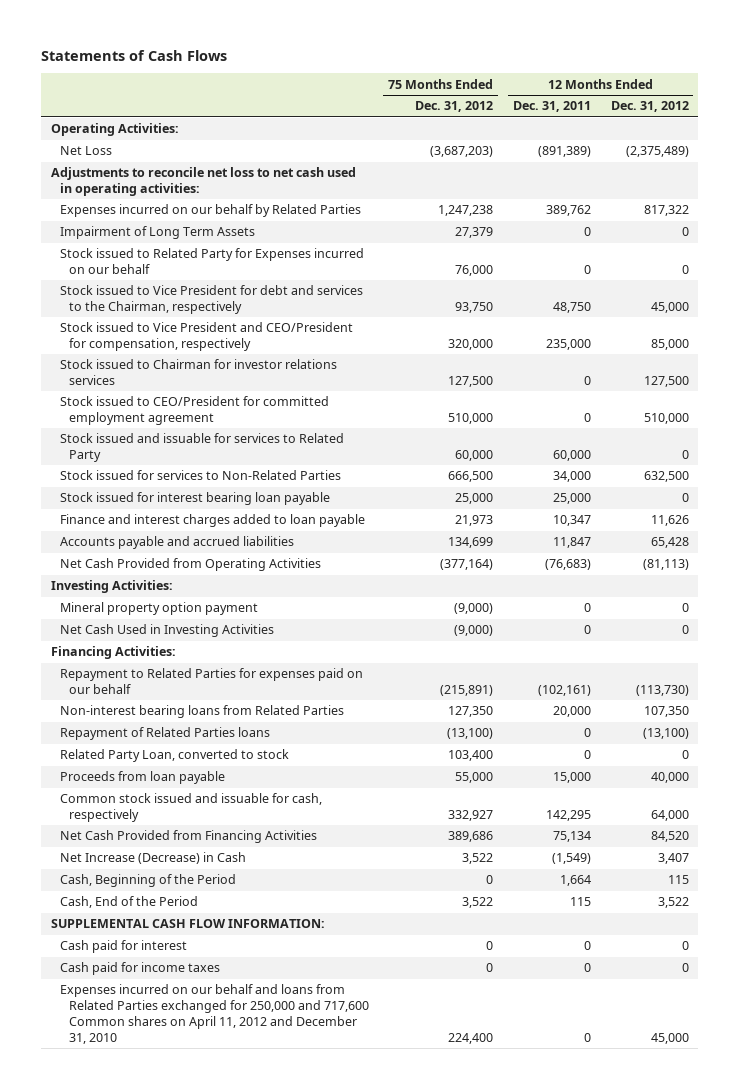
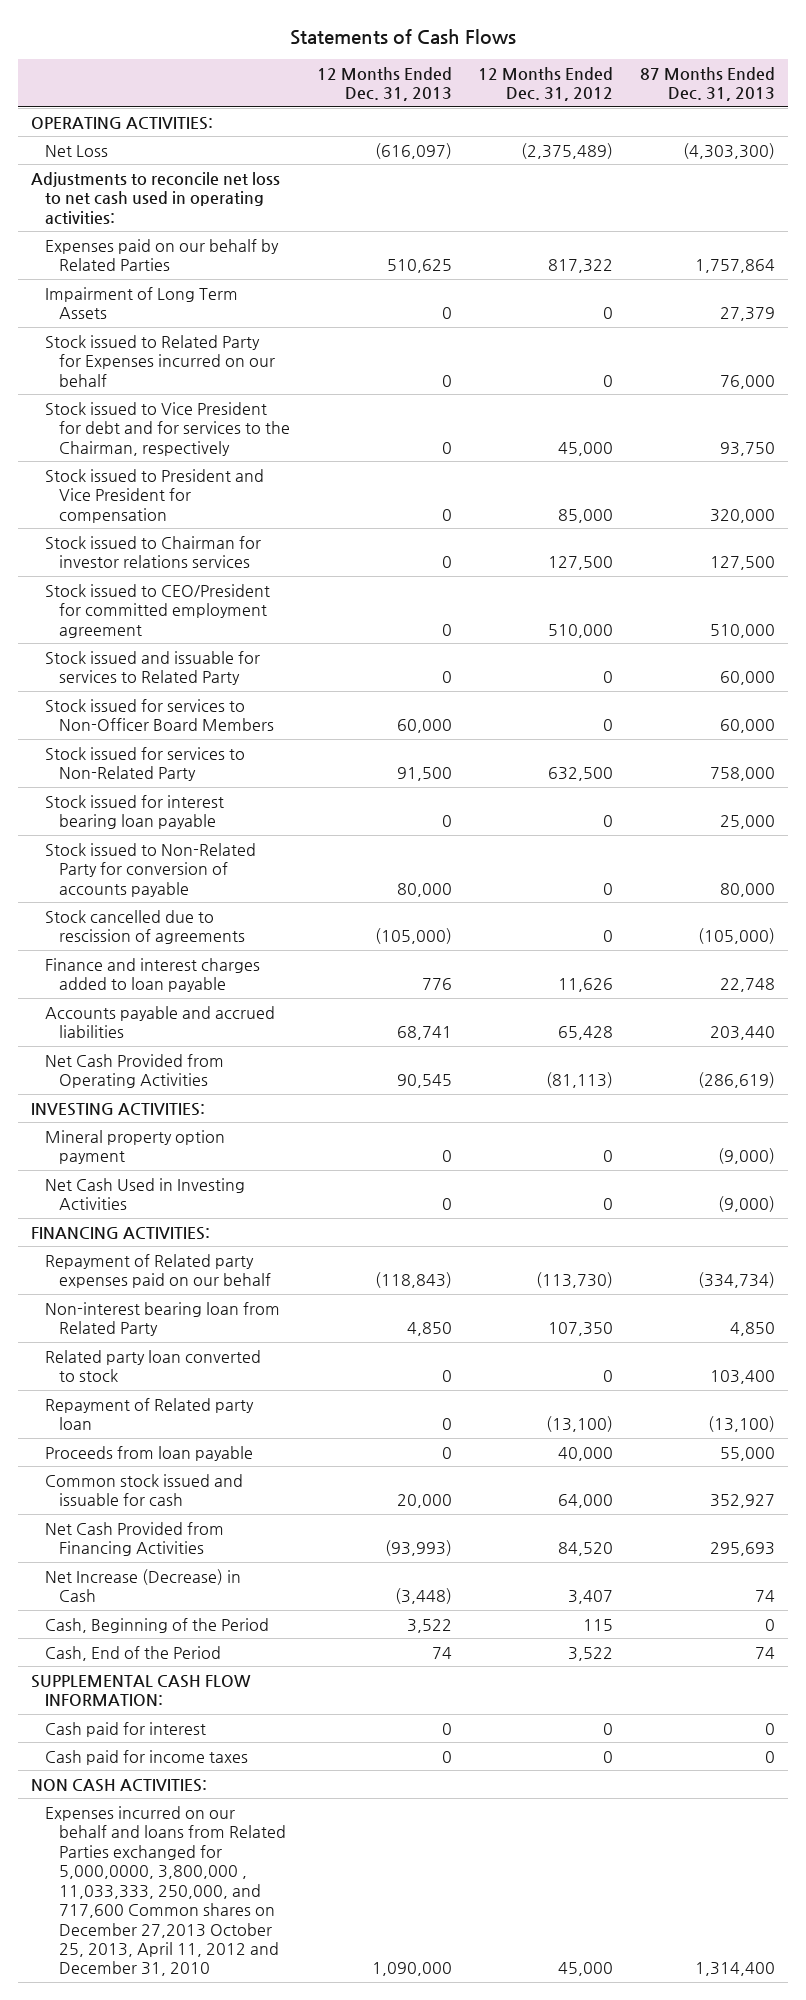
- | 75 Months Ended Dec. 31, 2012 | 12 Months Ended Dec. 31, 2011 | 12 Months Ended Dec. 31, 2012
+ | 12 Months Ended Dec. 31, 2013 | 12 Months Ended Dec. 31, 2012 | 87 Months Ended Dec. 31, 2013
- Operating Activities:
+ OPERATING ACTIVITIES:
- Expenses incurred on our behalf by Related Parties | 1,247,238 | 389,762 | 817,322
+ Expenses paid on our behalf by Related Parties | 510,625 | 817,322 | 1,757,864
- Stock issued to Vice President for debt and services to the Chairman, respectively | 93,750 | 48,750 | 45,000
- Stock issued to Vice President and CEO/President for compensation, respectively | 320,000 | 235,000 | 85,000
+ Stock issued to Vice President for debt and for services to the Chairman, respectively | 0 | 45,000 | 93,750
+ Stock issued to President and Vice President for compensation | 0 | 85,000 | 320,000
- Stock issued for services to Non-Related Parties | 666,500 | 34,000 | 632,500
+ Stock issued for services to Non-Officer Board Members | 60,000 | 0 | 60,000
+ Stock issued for services to Non-Related Party | 91,500 | 632,500 | 758,000
+ Stock issued to Non-Related Party for conversion of accounts payable | 80,000 | 0 | 80,000
+ Stock cancelled due to rescission of agreements | (105,000) | 0 | (105,000)
- Investing Activities:
+ INVESTING ACTIVITIES:
- Financing Activities:
- Repayment to Related Parties for expenses paid on our behalf | (215,891) | (102,161) | (113,730)
- Non-interest bearing loans from Related Parties | 127,350 | 20,000 | 107,350
- Repayment of Related Parties loans | (13,100) | 0 | (13,100)
- Related Party Loan, converted to stock | 103,400 | 0 | 0
+ FINANCING ACTIVITIES:
+ Repayment of Related party expenses paid on our behalf | (118,843) | (113,730) | (334,734)
+ Non-interest bearing loan from Related Party | 4,850 | 107,350 | 4,850
+ Related party loan converted to stock | 0 | 0 | 103,400
+ Repayment of Related party loan | 0 | (13,100) | (13,100)
- Common stock issued and issuable for cash, respectively | 332,927 | 142,295 | 64,000
+ Common stock issued and issuable for cash | 20,000 | 64,000 | 352,927
- Expenses incurred on our behalf and loans from Related Parties exchanged for 250,000 and 717,600 Common shares on April 11, 2012 and December 31, 2010 | 224,400 | 0 | 45,000
+ NON CASH ACTIVITIES:
+ Expenses incurred on our behalf and loans from Related Parties exchanged for 5,000,0000, 3,800,000 , 11,033,333, 250,000, and 717,600 Common shares on December 27,2013 October 25, 2013, April 11, 2012 and December 31, 2010 | 1,090,000 | 45,000 | 1,314,400

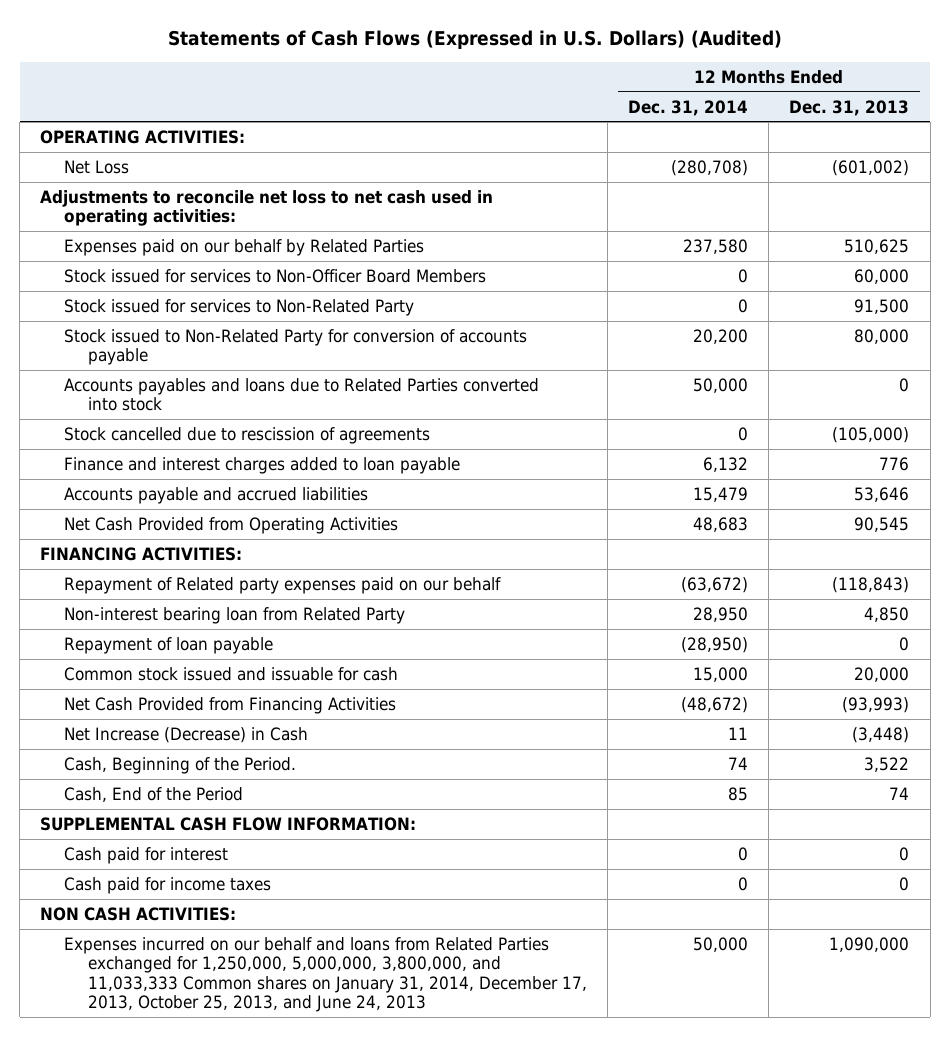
- Statements of Cash Flows
+ Statements of Cash Flows (Expressed in U.S. Dollars) (Audited)
- | 12 Months Ended Dec. 31, 2013 | 12 Months Ended Dec. 31, 2012 | 87 Months Ended Dec. 31, 2013
+ | 12 Months Ended Dec. 31, 2014 | 12 Months Ended Dec. 31, 2013
- Net Loss | (616,097) | (2,375,489) | (4,303,300)
+ Net Loss | (280,708) | (601,002)
- Impairment of Long Term Assets | 0 | 0 | 27,379
- Stock issued to Related Party for Expenses incurred on our behalf | 0 | 0 | 76,000
- Stock issued to Vice President for debt and for services to the Chairman, respectively | 0 | 45,000 | 93,750
- Stock issued to President and Vice President for compensation | 0 | 85,000 | 320,000
- Stock issued to Chairman for investor relations services | 0 | 127,500 | 127,500
- Stock issued to CEO/President for committed employment agreement | 0 | 510,000 | 510,000
- Stock issued and issuable for services to Related Party | 0 | 0 | 60,000
- Stock issued for interest bearing loan payable | 0 | 0 | 25,000
+ Accounts payables and loans due to Related Parties converted into stock | 50,000 | 0
- Accounts payable and accrued liabilities | 68,741 | 65,428 | 203,440
+ Accounts payable and accrued liabilities | 15,479 | 53,646
- INVESTING ACTIVITIES:
- Mineral property option payment | 0 | 0 | (9,000)
- Net Cash Used in Investing Activities | 0 | 0 | (9,000)
- Related party loan converted to stock | 0 | 0 | 103,400
- Repayment of Related party loan | 0 | (13,100) | (13,100)
- Proceeds from loan payable | 0 | 40,000 | 55,000
+ Repayment of loan payable | (28,950) | 0
- Cash, Beginning of the Period | 3,522 | 115 | 0
+ Cash, Beginning of the Period. | 74 | 3,522
- Expenses incurred on our behalf and loans from Related Parties exchanged for 5,000,0000, 3,800,000 , 11,033,333, 250,000, and 717,600 Common shares on December 27,2013 October 25, 2013, April 11, 2012 and December 31, 2010 | 1,090,000 | 45,000 | 1,314,400
+ Expenses incurred on our behalf and loans from Related Parties exchanged for 1,250,000, 5,000,000, 3,800,000, and 11,033,333 Common shares on January 31, 2014, December 17, 2013, October 25, 2013, and June 24, 2013 | 50,000 | 1,090,000

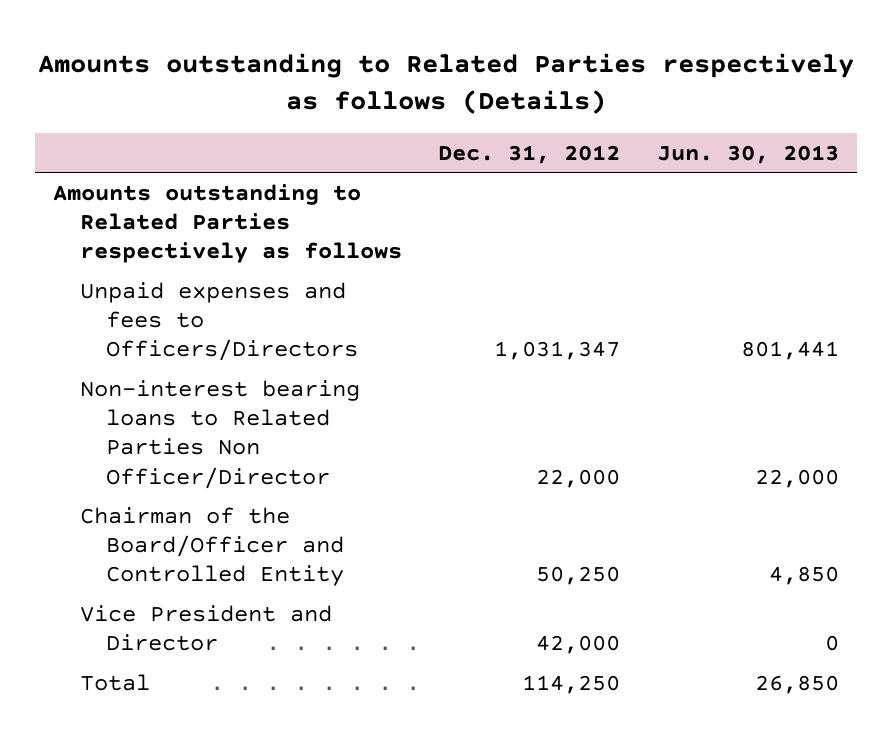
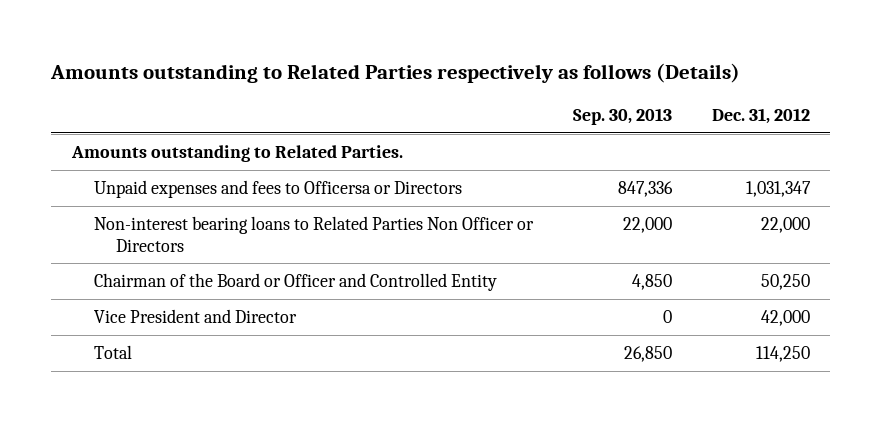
- | Dec. 31, 2012 | Jun. 30, 2013
+ | Sep. 30, 2013 | Dec. 31, 2012
- Amounts outstanding to Related Parties respectively as follows
- Unpaid expenses and fees to Officers/Directors | 1,031,347 | 801,441
- Non-interest bearing loans to Related Parties Non Officer/Director | 22,000 | 22,000
- Chairman of the Board/Officer and Controlled Entity | 50,250 | 4,850
+ Amounts outstanding to Related Parties.
+ Unpaid expenses and fees to Officersa or Directors | 847,336 | 1,031,347
+ Non-interest bearing loans to Related Parties Non Officer or Directors | 22,000 | 22,000
+ Chairman of the Board or Officer and Controlled Entity | 4,850 | 50,250

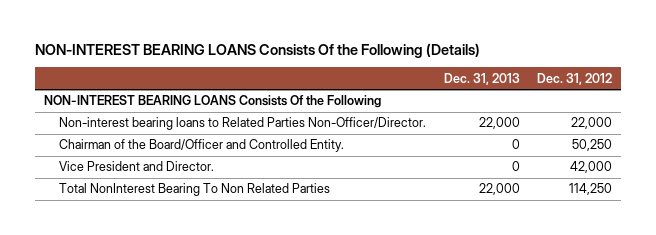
- Amounts outstanding to Related Parties respectively as follows (Details)
+ NON-INTEREST BEARING LOANS Consists Of the Following (Details)
- | Sep. 30, 2013 | Dec. 31, 2012
+ | Dec. 31, 2013 | Dec. 31, 2012
- Amounts outstanding to Related Parties.
- Unpaid expenses and fees to Officersa or Directors | 847,336 | 1,031,347
- Non-interest bearing loans to Related Parties Non Officer or Directors | 22,000 | 22,000
- Chairman of the Board or Officer and Controlled Entity | 4,850 | 50,250
- Vice President and Director | 0 | 42,000
- Total | 26,850 | 114,250
+ NON-INTEREST BEARING LOANS Consists Of the Following
+ Non-interest bearing loans to Related Parties Non-Officer/Director. | 22,000 | 22,000
+ Chairman of the Board/Officer and Controlled Entity. | 0 | 50,250
+ Vice President and Director. | 0 | 42,000
+ Total NonInterest Bearing To Non Related Parties | 22,000 | 114,250

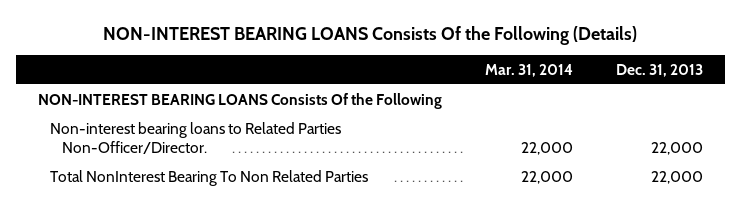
- | Dec. 31, 2013 | Dec. 31, 2012
+ | Mar. 31, 2014 | Dec. 31, 2013
- Chairman of the Board/Officer and Controlled Entity. | 0 | 50,250
- Vice President and Director. | 0 | 42,000

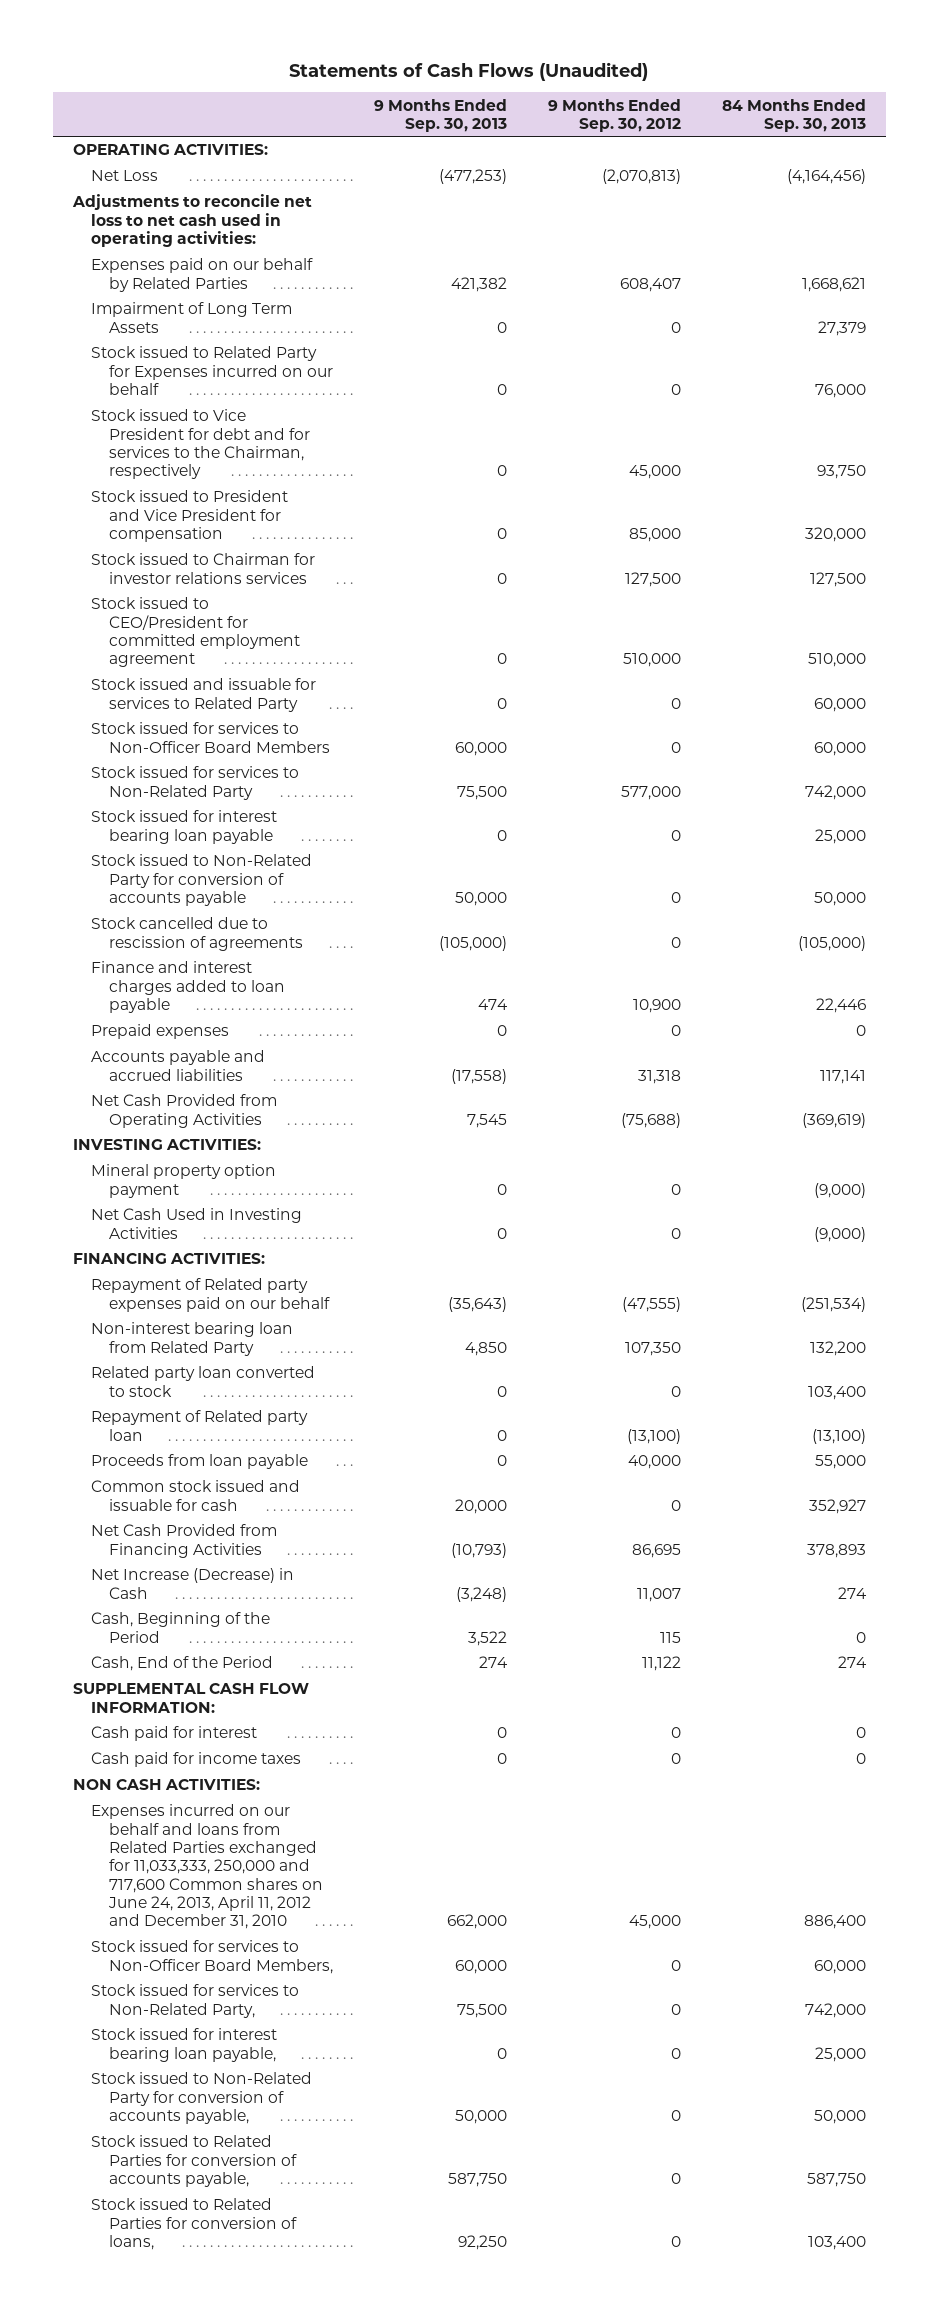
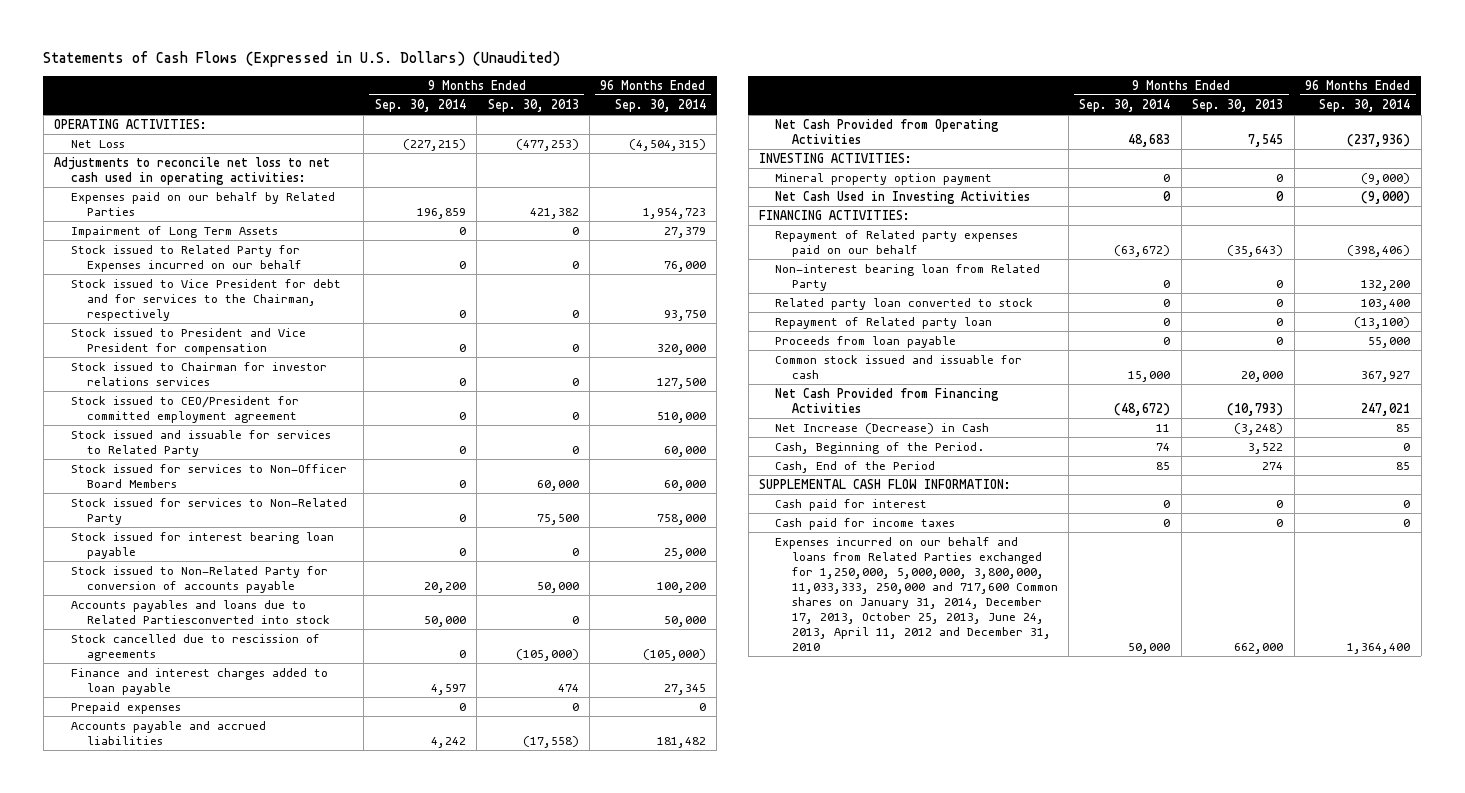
- Statements of Cash Flows (Unaudited)
+ Statements of Cash Flows (Expressed in U.S. Dollars) (Unaudited)
- | 9 Months Ended Sep. 30, 2013 | 9 Months Ended Sep. 30, 2012 | 84 Months Ended Sep. 30, 2013
+ | 9 Months Ended Sep. 30, 2014 | 9 Months Ended Sep. 30, 2013 | 96 Months Ended Sep. 30, 2014
+ Accounts payables and loans due to Related Partiesconverted into stock | 50,000 | 0 | 50,000
- Non-interest bearing loan from Related Party | 4,850 | 107,350 | 132,200
+ Non-interest bearing loan from Related Party | 0 | 0 | 132,200
- Cash, Beginning of the Period | 3,522 | 115 | 0
+ Cash, Beginning of the Period. | 74 | 3,522 | 0
- NON CASH ACTIVITIES:
- Expenses incurred on our behalf and loans from Related Parties exchanged for 11,033,333, 250,000 and 717,600 Common shares on June 24, 2013, April 11, 2012 and December 31, 2010 | 662,000 | 45,000 | 886,400
- Stock issued for services to Non-Officer Board Members, | 60,000 | 0 | 60,000
- Stock issued for services to Non-Related Party, | 75,500 | 0 | 742,000
- Stock issued for interest bearing loan payable, | 0 | 0 | 25,000
- Stock issued to Non-Related Party for conversion of accounts payable, | 50,000 | 0 | 50,000
- Stock issued to Related Parties for conversion of accounts payable, | 587,750 | 0 | 587,750
- Stock issued to Related Parties for conversion of loans, | 92,250 | 0 | 103,400
+ Expenses incurred on our behalf and loans from Related Parties exchanged for 1,250,000, 5,000,000, 3,800,000, 11,033,333, 250,000 and 717,600 Common shares on January 31, 2014, December 17, 2013, October 25, 2013, June 24, 2013, April 11, 2012 and December 31, 2010 | 50,000 | 662,000 | 1,364,400

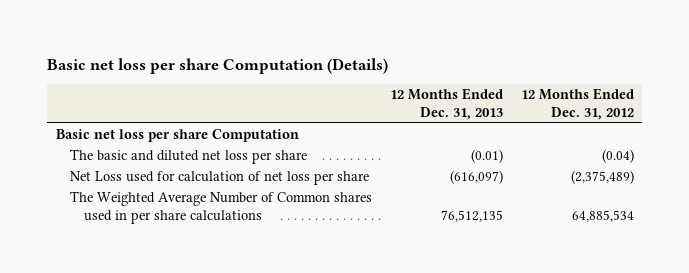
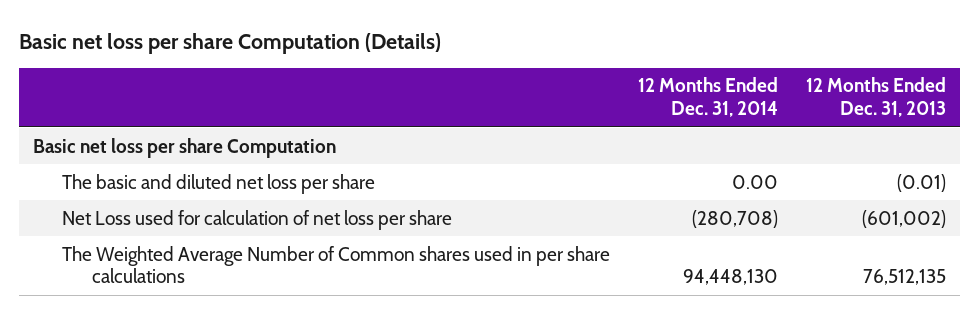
- | 12 Months Ended Dec. 31, 2013 | 12 Months Ended Dec. 31, 2012
+ | 12 Months Ended Dec. 31, 2014 | 12 Months Ended Dec. 31, 2013
- Net Loss used for calculation of net loss per share | (616,097) | (2,375,489)
+ Net Loss used for calculation of net loss per share | (280,708) | (601,002)

